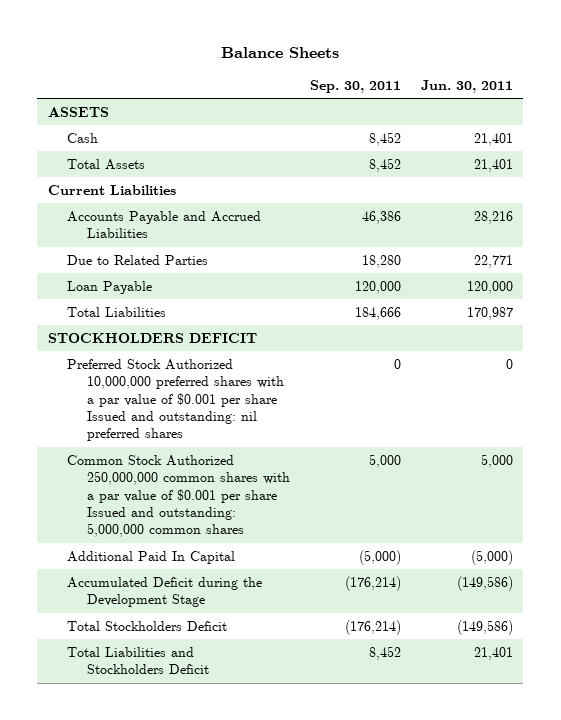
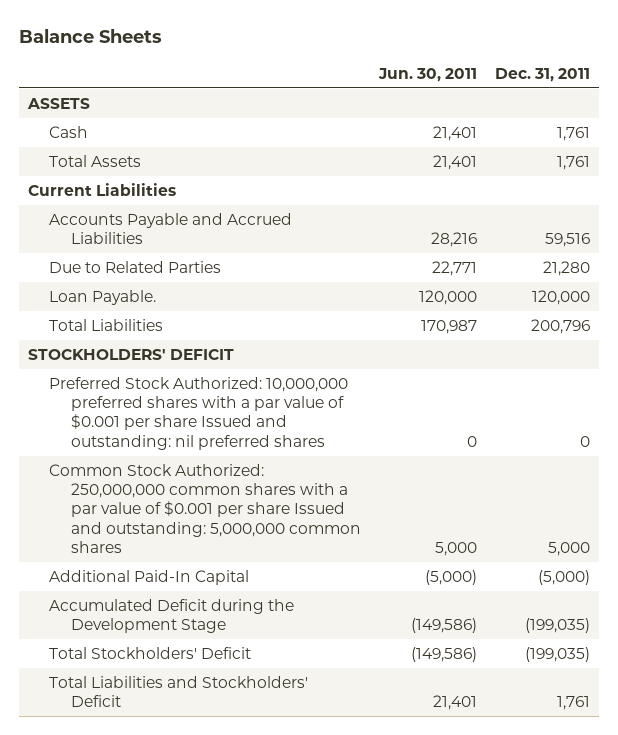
- | Sep. 30, 2011 | Jun. 30, 2011
+ | Jun. 30, 2011 | Dec. 31, 2011
- Loan Payable | 120,000 | 120,000
+ Loan Payable. | 120,000 | 120,000
- STOCKHOLDERS DEFICIT
- Preferred Stock Authorized 10,000,000 preferred shares with a par value of $0.001 per share Issued and outstanding: nil preferred shares | 0 | 0
- Common Stock Authorized 250,000,000 common shares with a par value of $0.001 per share Issued and outstanding: 5,000,000 common shares | 5,000 | 5,000
- Additional Paid In Capital | (5,000) | (5,000)
+ STOCKHOLDERS' DEFICIT
+ Preferred Stock Authorized: 10,000,000 preferred shares with a par value of $0.001 per share Issued and outstanding: nil preferred shares | 0 | 0
+ Common Stock Authorized: 250,000,000 common shares with a par value of $0.001 per share Issued and outstanding: 5,000,000 common shares | 5,000 | 5,000
+ Additional Paid-In Capital | (5,000) | (5,000)
- Total Stockholders Deficit | (176,214) | (149,586)
- Total Liabilities and Stockholders Deficit | 8,452 | 21,401
+ Total Stockholders' Deficit | (149,586) | (199,035)
+ Total Liabilities and Stockholders' Deficit | 21,401 | 1,761

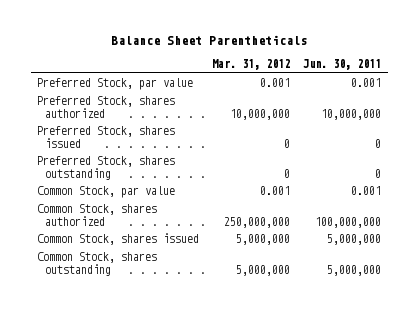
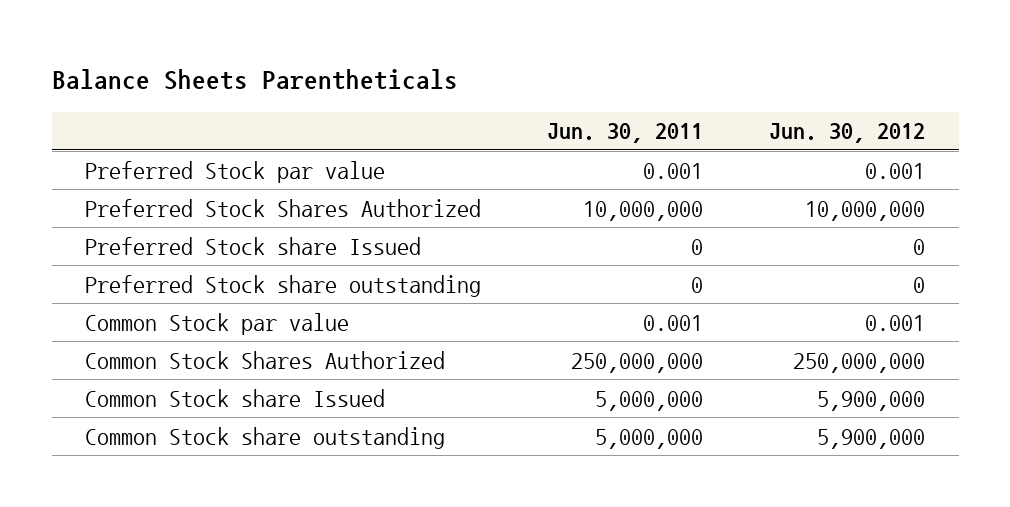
- Balance Sheet Parentheticals
+ Balance Sheets Parentheticals
- | Mar. 31, 2012 | Jun. 30, 2011
+ | Jun. 30, 2011 | Jun. 30, 2012
- Preferred Stock, par value | 0.001 | 0.001
- Preferred Stock, shares authorized | 10,000,000 | 10,000,000
- Preferred Stock, shares issued | 0 | 0
- Preferred Stock, shares outstanding | 0 | 0
- Common Stock, par value | 0.001 | 0.001
- Common Stock, shares authorized | 250,000,000 | 100,000,000
- Common Stock, shares issued | 5,000,000 | 5,000,000
- Common Stock, shares outstanding | 5,000,000 | 5,000,000
+ Preferred Stock par value | 0.001 | 0.001
+ Preferred Stock Shares Authorized | 10,000,000 | 10,000,000
+ Preferred Stock share Issued | 0 | 0
+ Preferred Stock share outstanding | 0 | 0
+ Common Stock par value | 0.001 | 0.001
+ Common Stock Shares Authorized | 250,000,000 | 250,000,000
+ Common Stock share Issued | 5,000,000 | 5,900,000
+ Common Stock share outstanding | 5,000,000 | 5,900,000

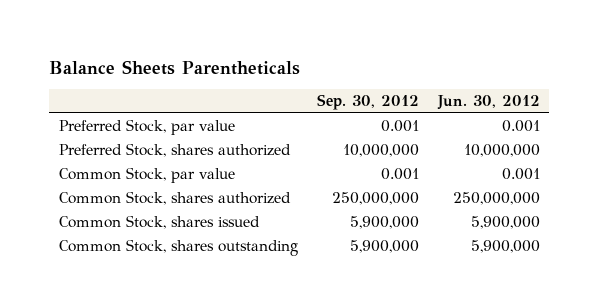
- | Jun. 30, 2011 | Jun. 30, 2012
+ | Sep. 30, 2012 | Jun. 30, 2012
- Preferred Stock par value | 0.001 | 0.001
- Preferred Stock Shares Authorized | 10,000,000 | 10,000,000
- Preferred Stock share Issued | 0 | 0
- Preferred Stock share outstanding | 0 | 0
- Common Stock par value | 0.001 | 0.001
- Common Stock Shares Authorized | 250,000,000 | 250,000,000
- Common Stock share Issued | 5,000,000 | 5,900,000
- Common Stock share outstanding | 5,000,000 | 5,900,000
+ Preferred Stock, par value | 0.001 | 0.001
+ Preferred Stock, shares authorized | 10,000,000 | 10,000,000
+ Common Stock, par value | 0.001 | 0.001
+ Common Stock, shares authorized | 250,000,000 | 250,000,000
+ Common Stock, shares issued | 5,900,000 | 5,900,000
+ Common Stock, shares outstanding | 5,900,000 | 5,900,000

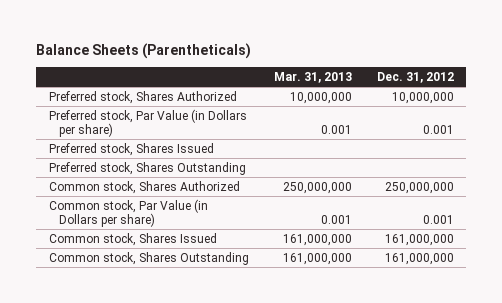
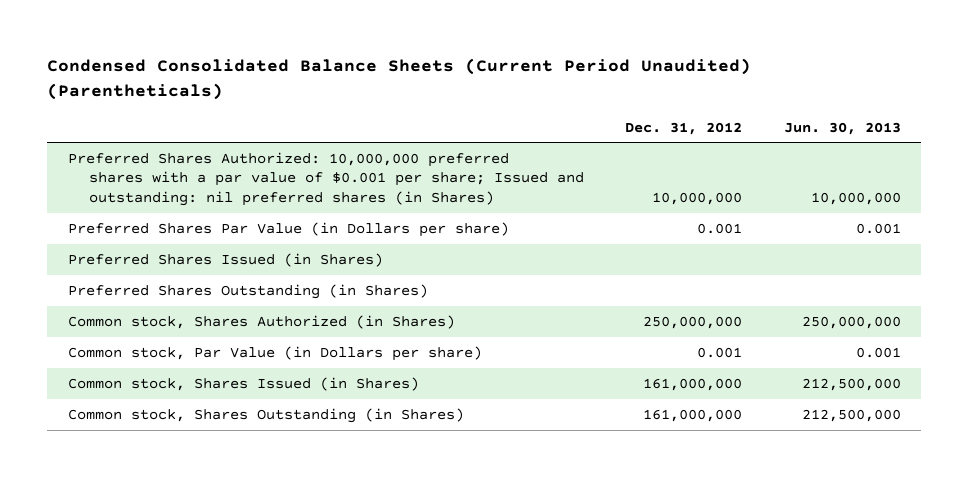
- Balance Sheets (Parentheticals)
+ Condensed Consolidated Balance Sheets (Current Period Unaudited) (Parentheticals)
- | Mar. 31, 2013 | Dec. 31, 2012
+ | Dec. 31, 2012 | Jun. 30, 2013
- Preferred stock, Shares Authorized | 10,000,000 | 10,000,000
- Preferred stock, Par Value (in Dollars per share) | 0.001 | 0.001
- Preferred stock, Shares Issued
- Preferred stock, Shares Outstanding
- Common stock, Shares Authorized | 250,000,000 | 250,000,000
+ Preferred Shares Authorized: 10,000,000 preferred shares with a par value of $0.001 per share; Issued and outstanding: nil preferred shares (in Shares) | 10,000,000 | 10,000,000
+ Preferred Shares Par Value (in Dollars per share) | 0.001 | 0.001
+ Preferred Shares Issued (in Shares)
+ Preferred Shares Outstanding (in Shares)
+ Common stock, Shares Authorized (in Shares) | 250,000,000 | 250,000,000
- Common stock, Shares Issued | 161,000,000 | 161,000,000
- Common stock, Shares Outstanding | 161,000,000 | 161,000,000
+ Common stock, Shares Issued (in Shares) | 161,000,000 | 212,500,000
+ Common stock, Shares Outstanding (in Shares) | 161,000,000 | 212,500,000

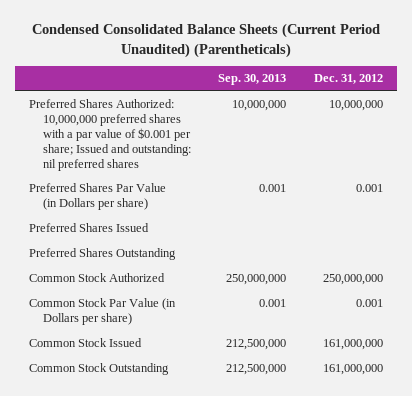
- | Dec. 31, 2012 | Jun. 30, 2013
+ | Sep. 30, 2013 | Dec. 31, 2012
- Preferred Shares Authorized: 10,000,000 preferred shares with a par value of $0.001 per share; Issued and outstanding: nil preferred shares (in Shares) | 10,000,000 | 10,000,000
+ Preferred Shares Authorized: 10,000,000 preferred shares with a par value of $0.001 per share; Issued and outstanding: nil preferred shares | 10,000,000 | 10,000,000
- Preferred Shares Issued (in Shares)
- Preferred Shares Outstanding (in Shares)
- Common stock, Shares Authorized (in Shares) | 250,000,000 | 250,000,000
- Common stock, Par Value (in Dollars per share) | 0.001 | 0.001
- Common stock, Shares Issued (in Shares) | 161,000,000 | 212,500,000
- Common stock, Shares Outstanding (in Shares) | 161,000,000 | 212,500,000
+ Preferred Shares Issued
+ Preferred Shares Outstanding
+ Common Stock Authorized | 250,000,000 | 250,000,000
+ Common Stock Par Value (in Dollars per share) | 0.001 | 0.001
+ Common Stock Issued | 212,500,000 | 161,000,000
+ Common Stock Outstanding | 212,500,000 | 161,000,000

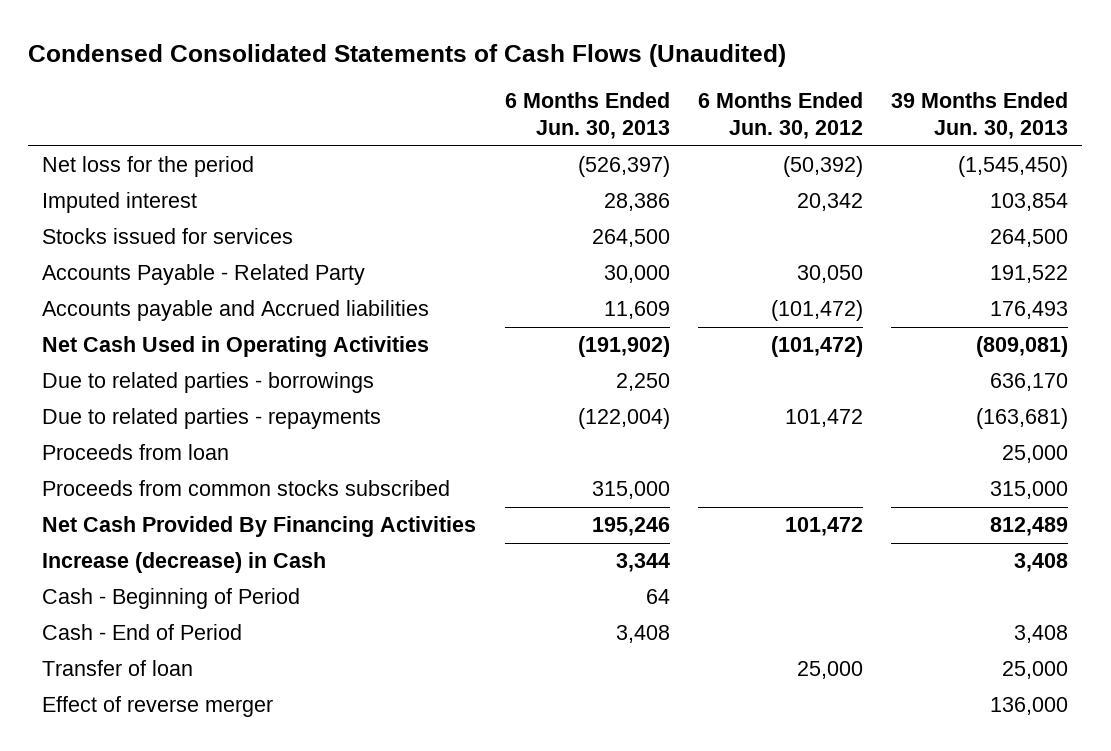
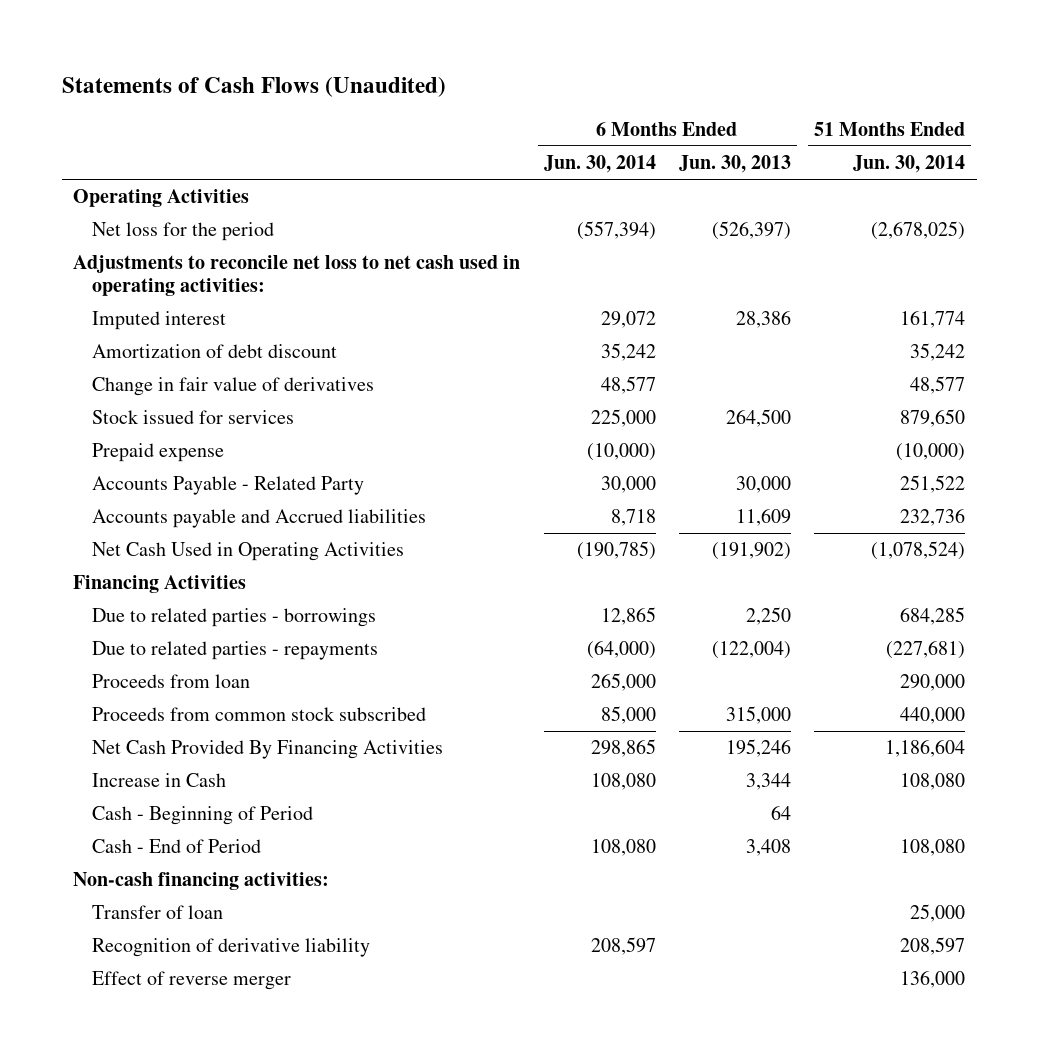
- Condensed Consolidated Statements of Cash Flows (Unaudited)
+ Statements of Cash Flows (Unaudited)
- | 6 Months Ended Jun. 30, 2013 | 6 Months Ended Jun. 30, 2012 | 39 Months Ended Jun. 30, 2013
+ | 6 Months Ended Jun. 30, 2014 | 6 Months Ended Jun. 30, 2013 | 51 Months Ended Jun. 30, 2014
+ Operating Activities
+ Adjustments to reconcile net loss to net cash used in operating activities:
- Stocks issued for services | 264,500 | | 264,500
+ Amortization of debt discount | 35,242 | | 35,242
+ Change in fair value of derivatives | 48,577 | | 48,577
+ Stock issued for services | 225,000 | 264,500 | 879,650
+ Prepaid expense | (10,000) | | (10,000)
+ Financing Activities
- Proceeds from common stocks subscribed | 315,000 | | 315,000
+ Proceeds from common stock subscribed | 85,000 | 315,000 | 440,000
- Increase (decrease) in Cash | 3,344 | | 3,408
+ Increase in Cash | 108,080 | 3,344 | 108,080
+ Non-cash financing activities:
+ Recognition of derivative liability | 208,597 | | 208,597

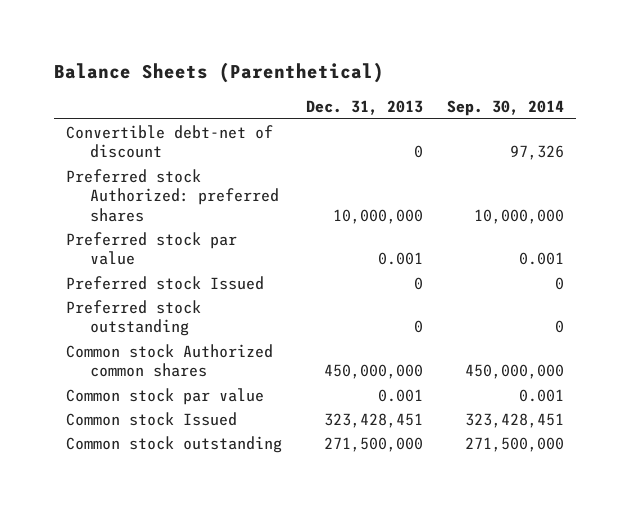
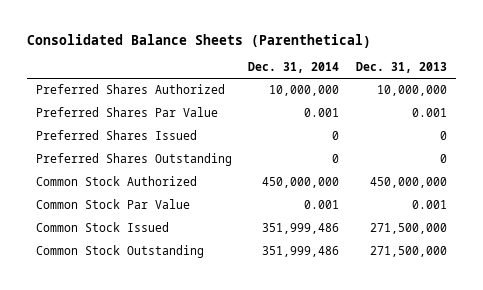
- Balance Sheets (Parenthetical)
+ Consolidated Balance Sheets (Parenthetical)
- | Dec. 31, 2013 | Sep. 30, 2014
+ | Dec. 31, 2014 | Dec. 31, 2013
- Convertible debt-net of discount | 0 | 97,326
- Preferred stock Authorized: preferred shares | 10,000,000 | 10,000,000
- Preferred stock par value | 0.001 | 0.001
- Preferred stock Issued | 0 | 0
- Preferred stock outstanding | 0 | 0
- Common stock Authorized common shares | 450,000,000 | 450,000,000
- Common stock par value | 0.001 | 0.001
- Common stock Issued | 323,428,451 | 323,428,451
- Common stock outstanding | 271,500,000 | 271,500,000
+ Preferred Shares Authorized | 10,000,000 | 10,000,000
+ Preferred Shares Par Value | 0.001 | 0.001
+ Preferred Shares Issued | 0 | 0
+ Preferred Shares Outstanding | 0 | 0
+ Common Stock Authorized | 450,000,000 | 450,000,000
+ Common Stock Par Value | 0.001 | 0.001
+ Common Stock Issued | 351,999,486 | 271,500,000
+ Common Stock Outstanding | 351,999,486 | 271,500,000

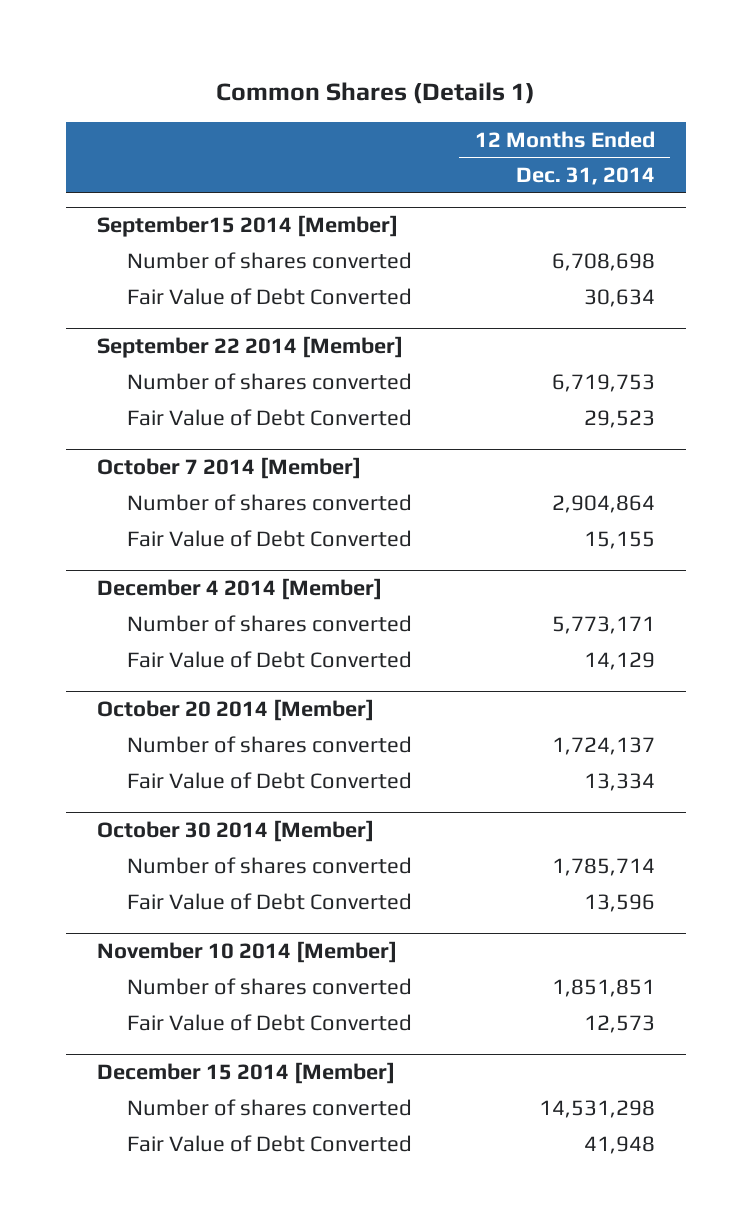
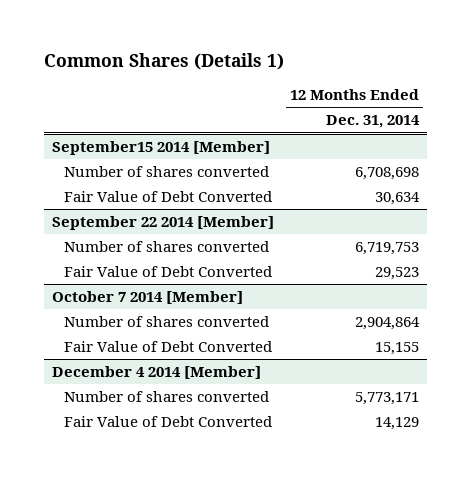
- October 20 2014 [Member]
- Number of shares converted | 1,724,137
- Fair Value of Debt Converted | 13,334
- October 30 2014 [Member]
- Number of shares converted | 1,785,714
- Fair Value of Debt Converted | 13,596
- November 10 2014 [Member]
- Number of shares converted | 1,851,851
- Fair Value of Debt Converted | 12,573
- December 15 2014 [Member]
- Number of shares converted | 14,531,298
- Fair Value of Debt Converted | 41,948

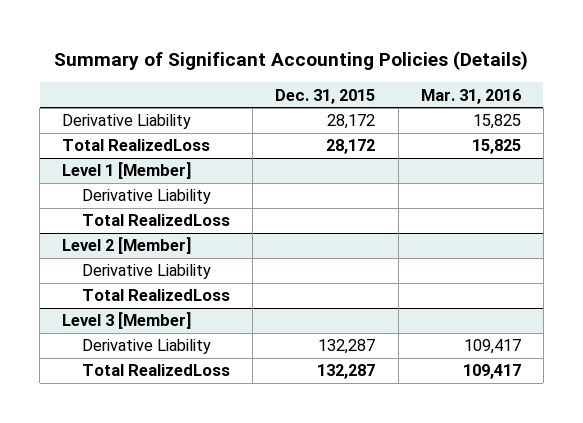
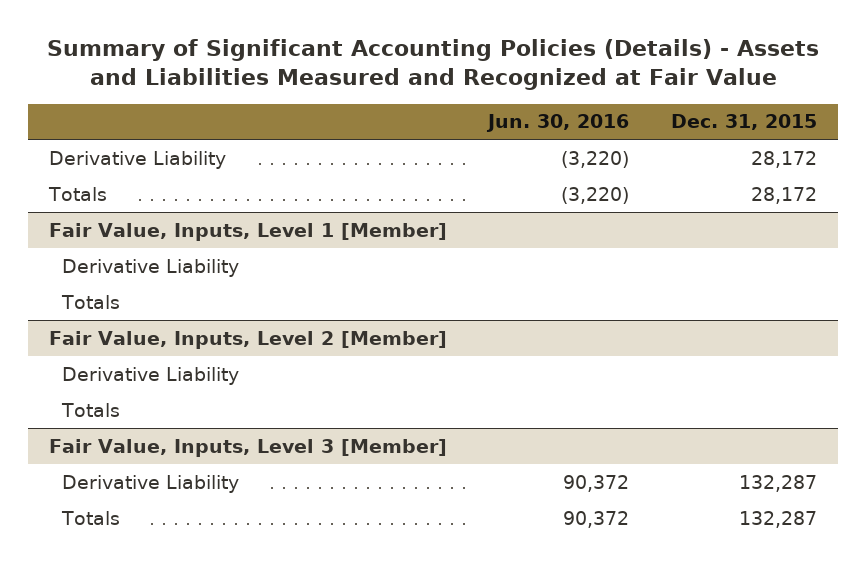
- Summary of Significant Accounting Policies (Details)
+ Summary of Significant Accounting Policies (Details) - Assets and Liabilities Measured and Recognized at Fair Value
- | Dec. 31, 2015 | Mar. 31, 2016
+ | Jun. 30, 2016 | Dec. 31, 2015
- Total RealizedLoss | 28,172 | 15,825
- Level 1 [Member]
+ Totals | (3,220) | 28,172
+ Fair Value, Inputs, Level 1 [Member]
- Total RealizedLoss
- Level 2 [Member]
+ Totals
+ Fair Value, Inputs, Level 2 [Member]
- Total RealizedLoss
- Level 3 [Member]
+ Totals
+ Fair Value, Inputs, Level 3 [Member]
- Total RealizedLoss | 132,287 | 109,417
+ Totals | 90,372 | 132,287

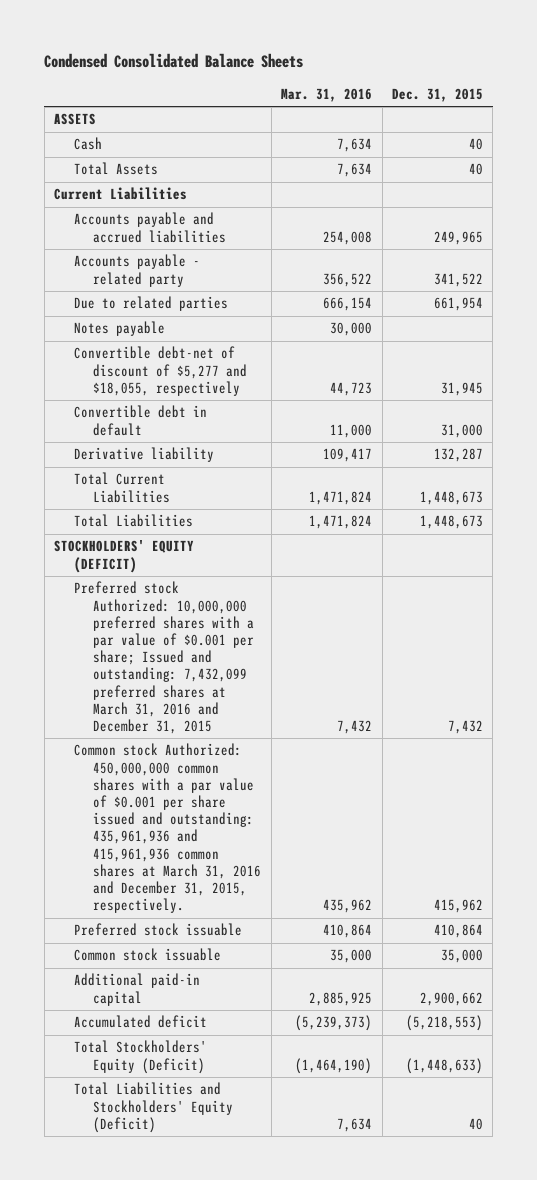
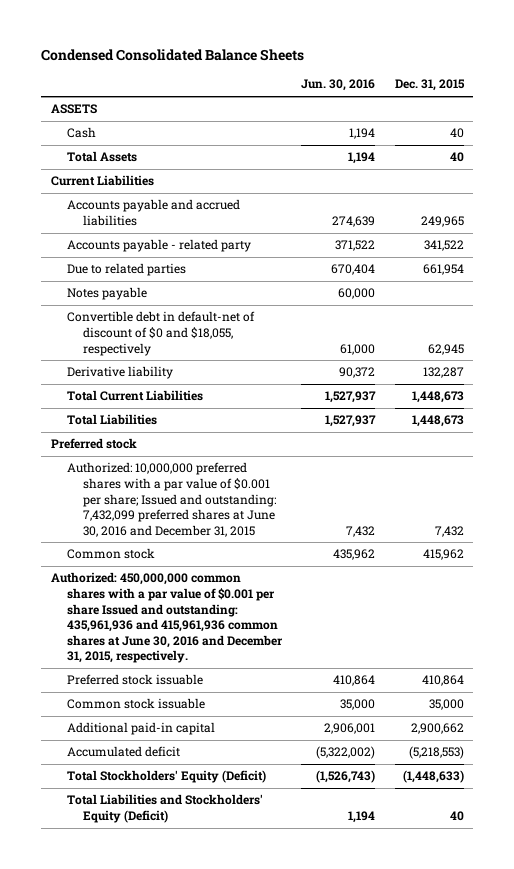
- | Mar. 31, 2016 | Dec. 31, 2015
+ | Jun. 30, 2016 | Dec. 31, 2015
- Convertible debt-net of discount of $5,277 and $18,055, respectively | 44,723 | 31,945
- Convertible debt in default | 11,000 | 31,000
+ Convertible debt in default-net of discount of $0 and $18,055, respectively | 61,000 | 62,945
- STOCKHOLDERS' EQUITY (DEFICIT)
- Preferred stock Authorized: 10,000,000 preferred shares with a par value of $0.001 per share; Issued and outstanding: 7,432,099 preferred shares at March 31, 2016 and December 31, 2015 | 7,432 | 7,432
- Common stock Authorized: 450,000,000 common shares with a par value of $0.001 per share issued and outstanding: 435,961,936 and 415,961,936 common shares at March 31, 2016 and December 31, 2015, respectively. | 435,962 | 415,962
+ Preferred stock
+ Authorized: 10,000,000 preferred shares with a par value of $0.001 per share; Issued and outstanding: 7,432,099 preferred shares at June 30, 2016 and December 31, 2015 | 7,432 | 7,432
+ Common stock | 435,962 | 415,962
+ Authorized: 450,000,000 common shares with a par value of $0.001 per share Issued and outstanding: 435,961,936 and 415,961,936 common shares at June 30, 2016 and December 31, 2015, respectively.

